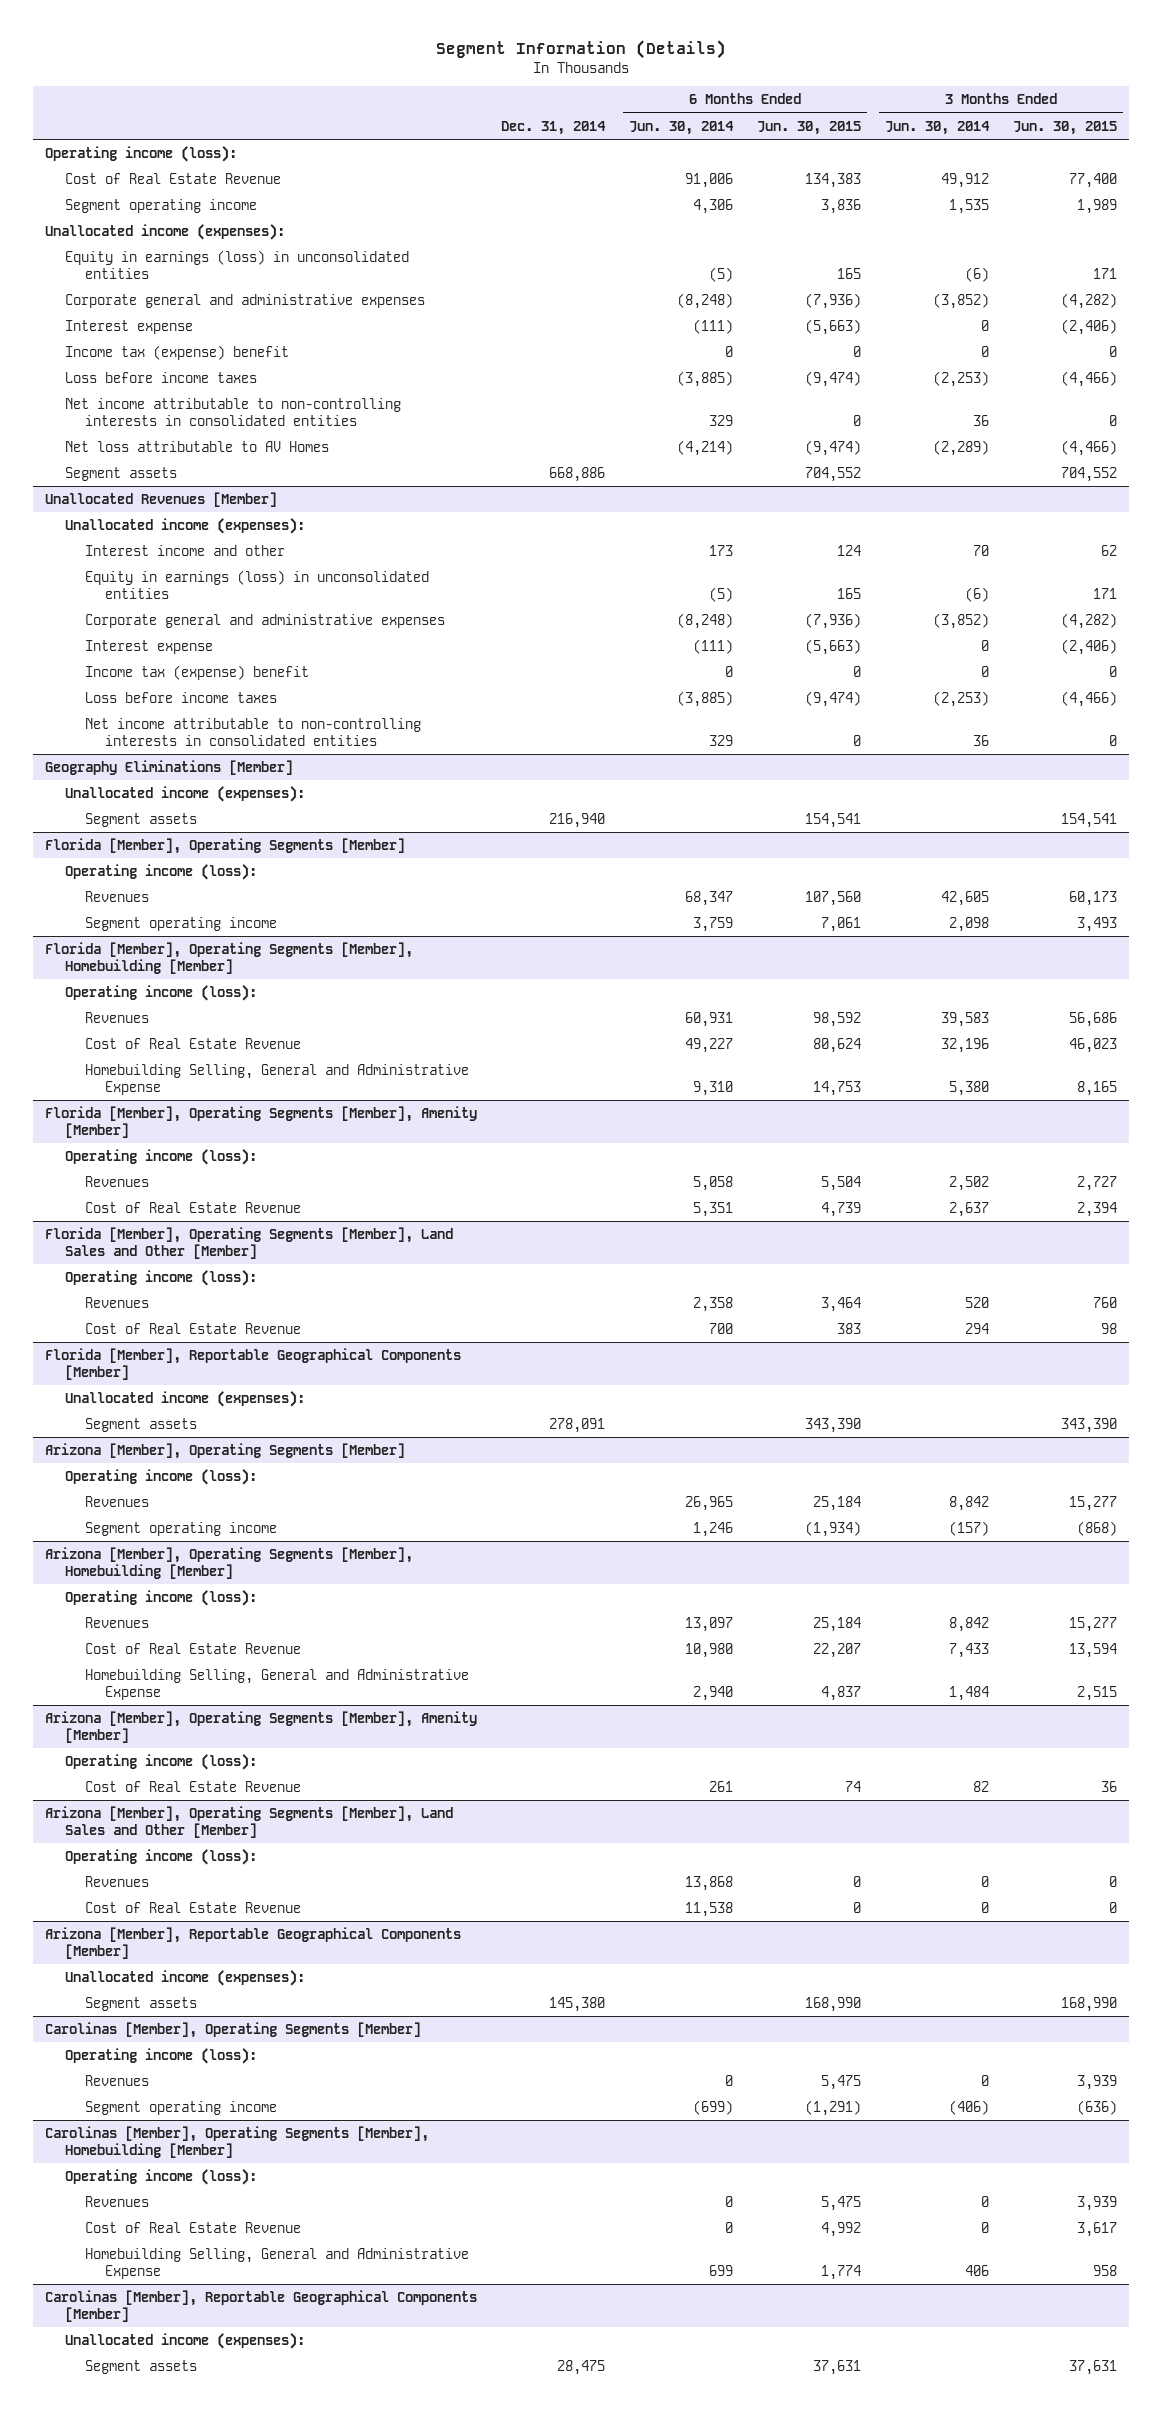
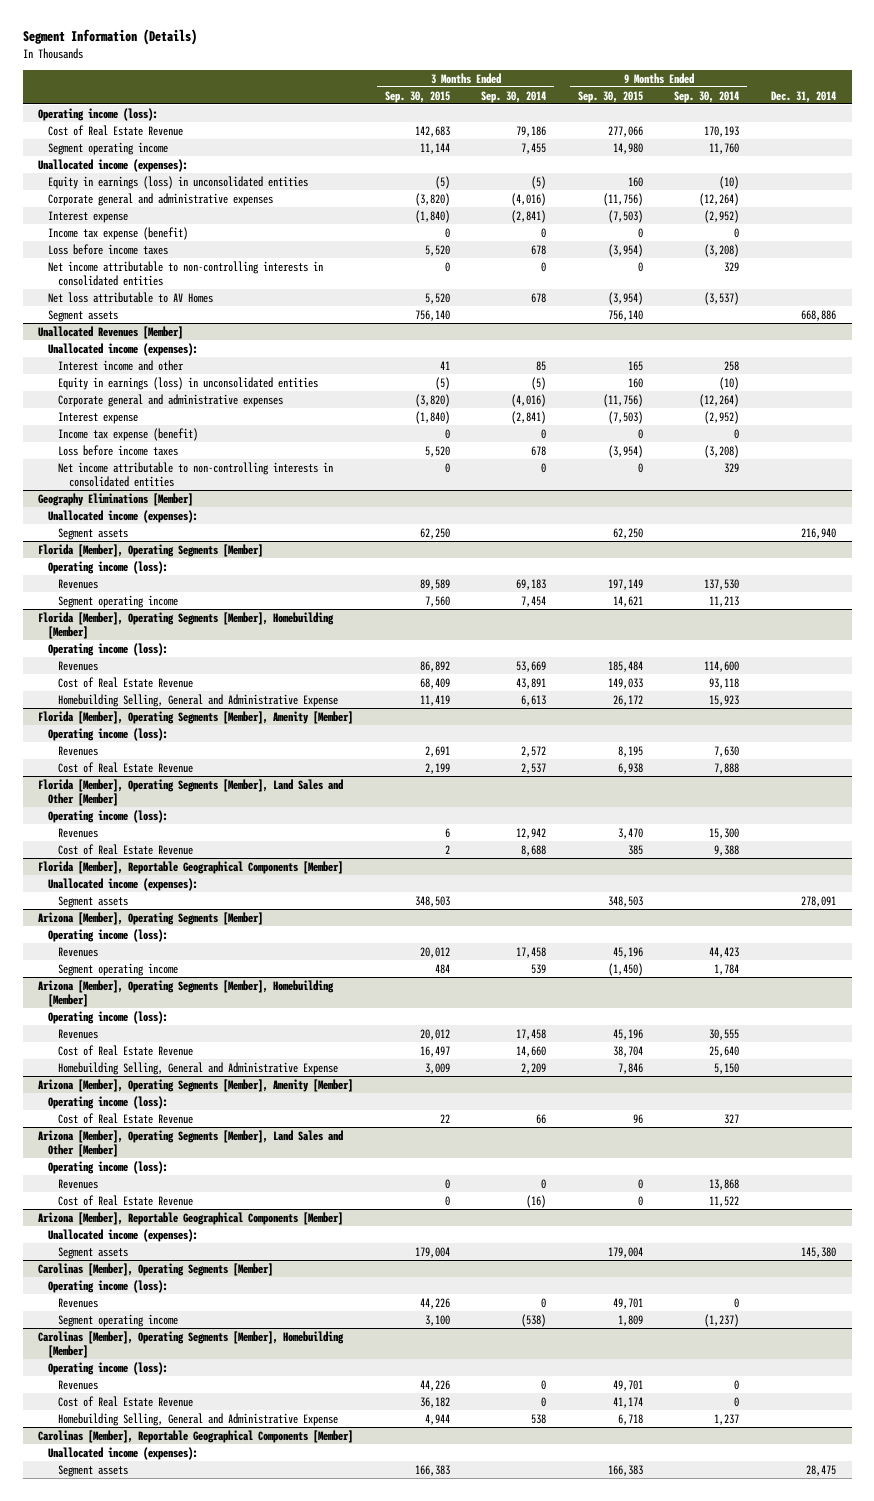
- | Dec. 31, 2014 | 6 Months Ended Jun. 30, 2014 | 6 Months Ended Jun. 30, 2015 | 3 Months Ended Jun. 30, 2014 | 3 Months Ended Jun. 30, 2015
+ | 3 Months Ended Sep. 30, 2015 | 3 Months Ended Sep. 30, 2014 | 9 Months Ended Sep. 30, 2015 | 9 Months Ended Sep. 30, 2014 | Dec. 31, 2014
- Income tax (expense) benefit | | 0 | 0 | 0 | 0
+ Income tax expense (benefit) | 0 | 0 | 0 | 0 |
@ Unallocated Revenues [Member]
- Income tax (expense) benefit | | 0 | 0 | 0 | 0
+ Income tax expense (benefit) | 0 | 0 | 0 | 0 |

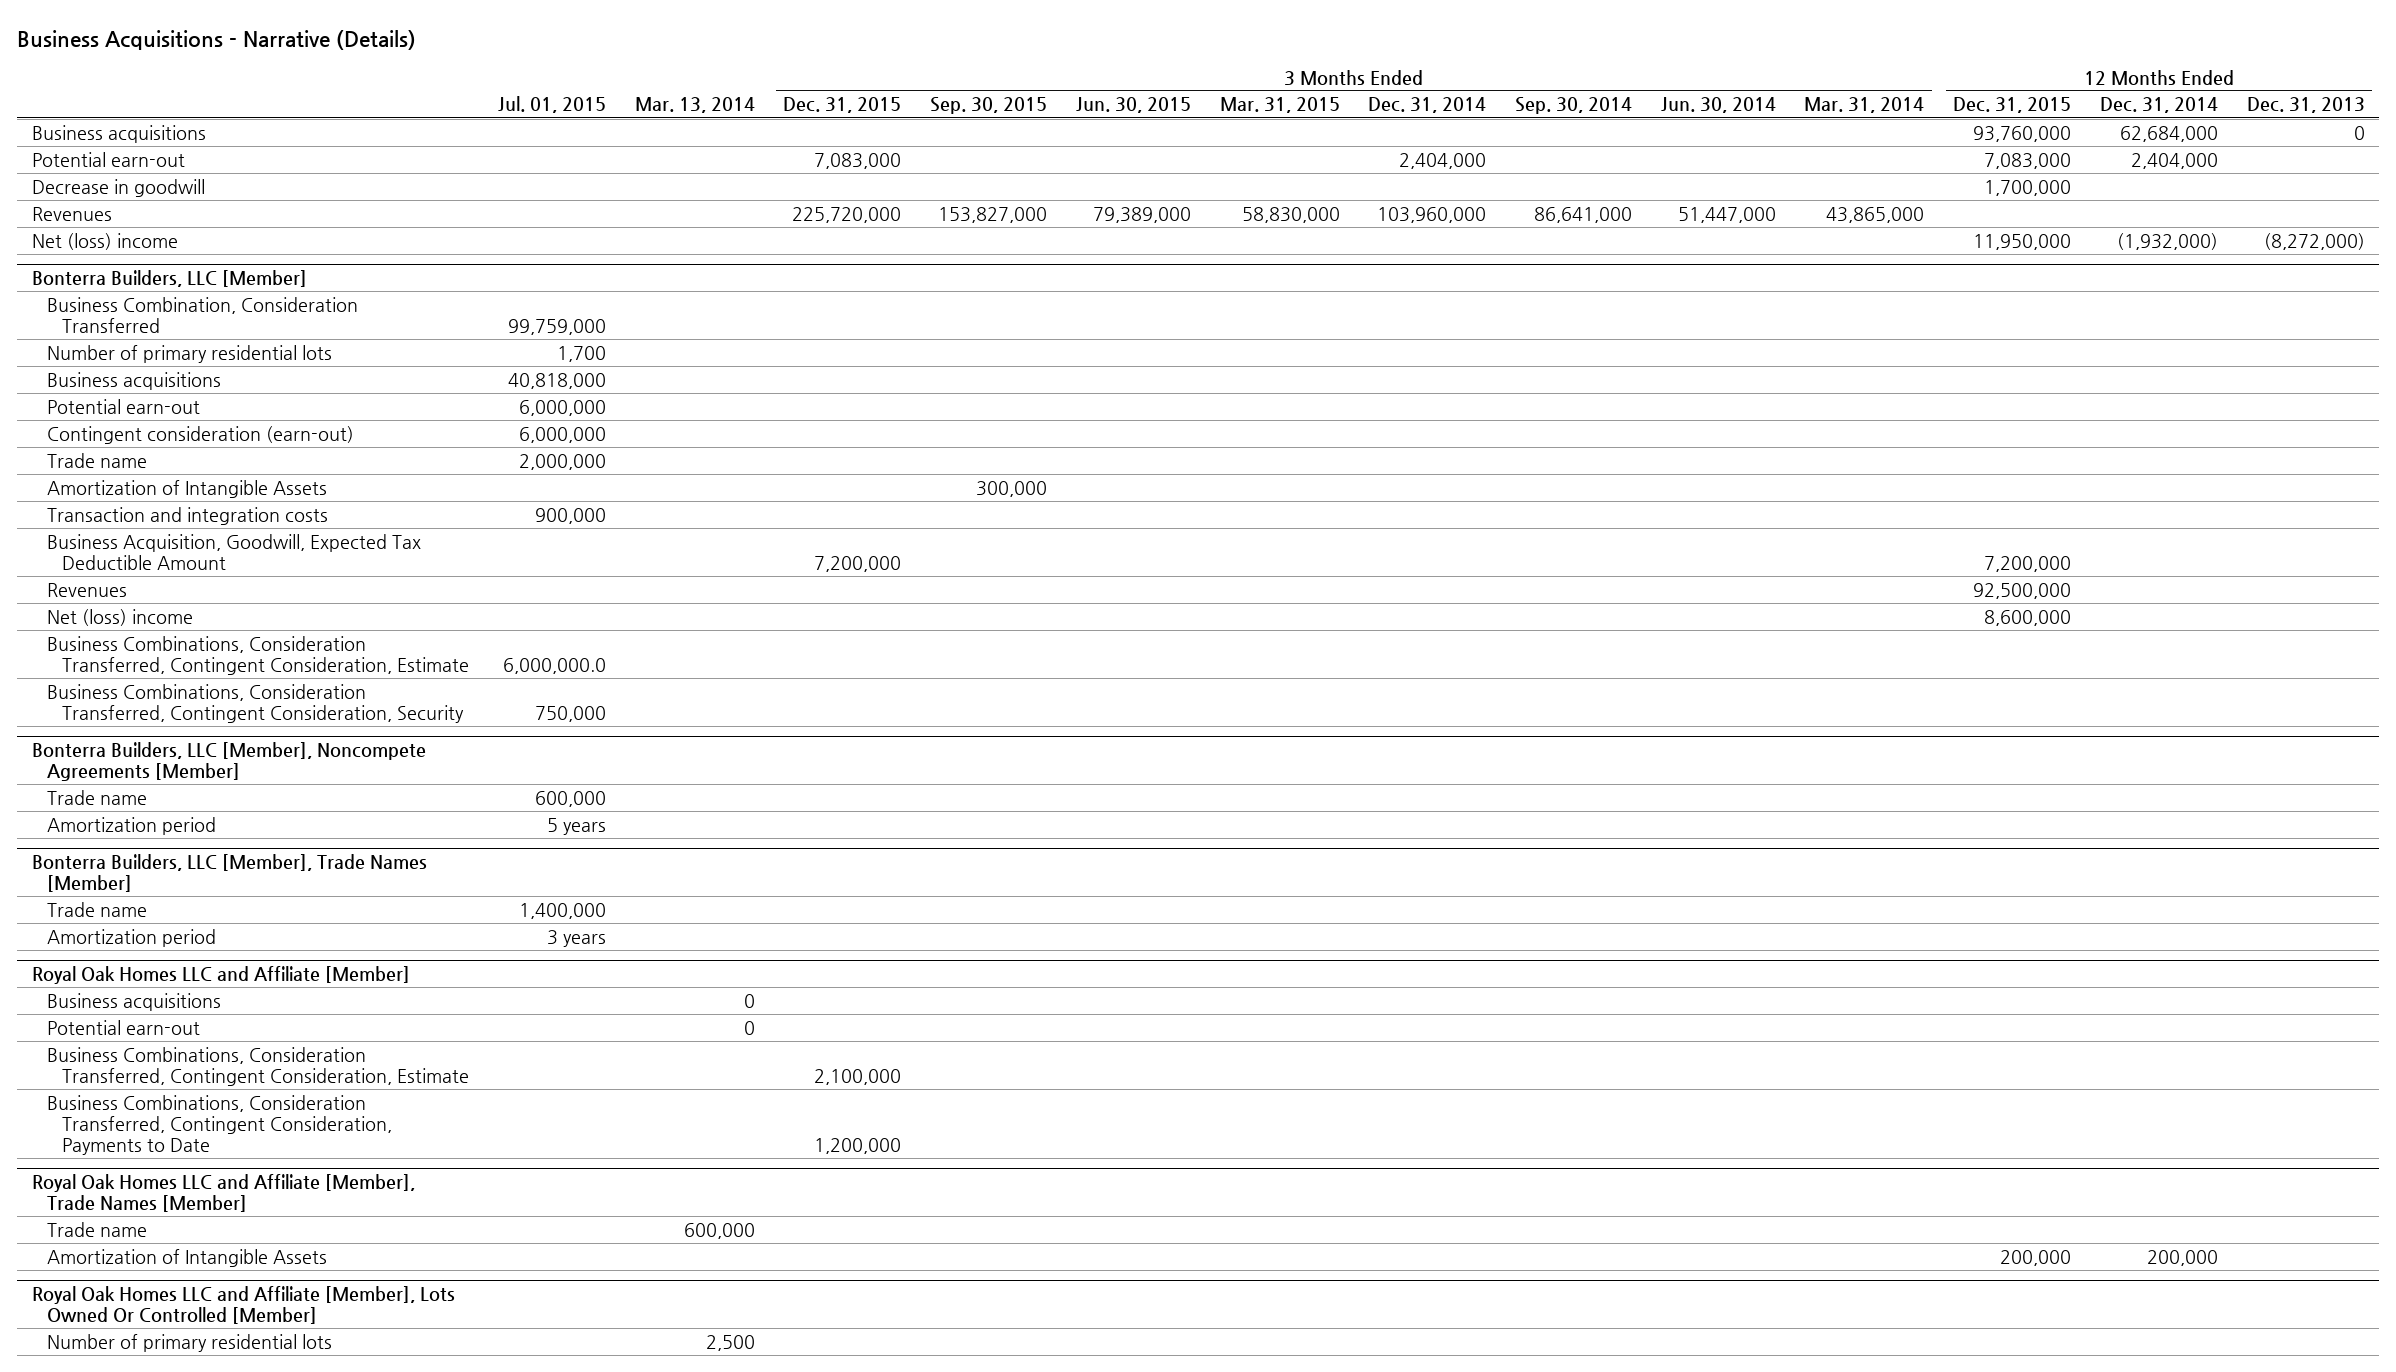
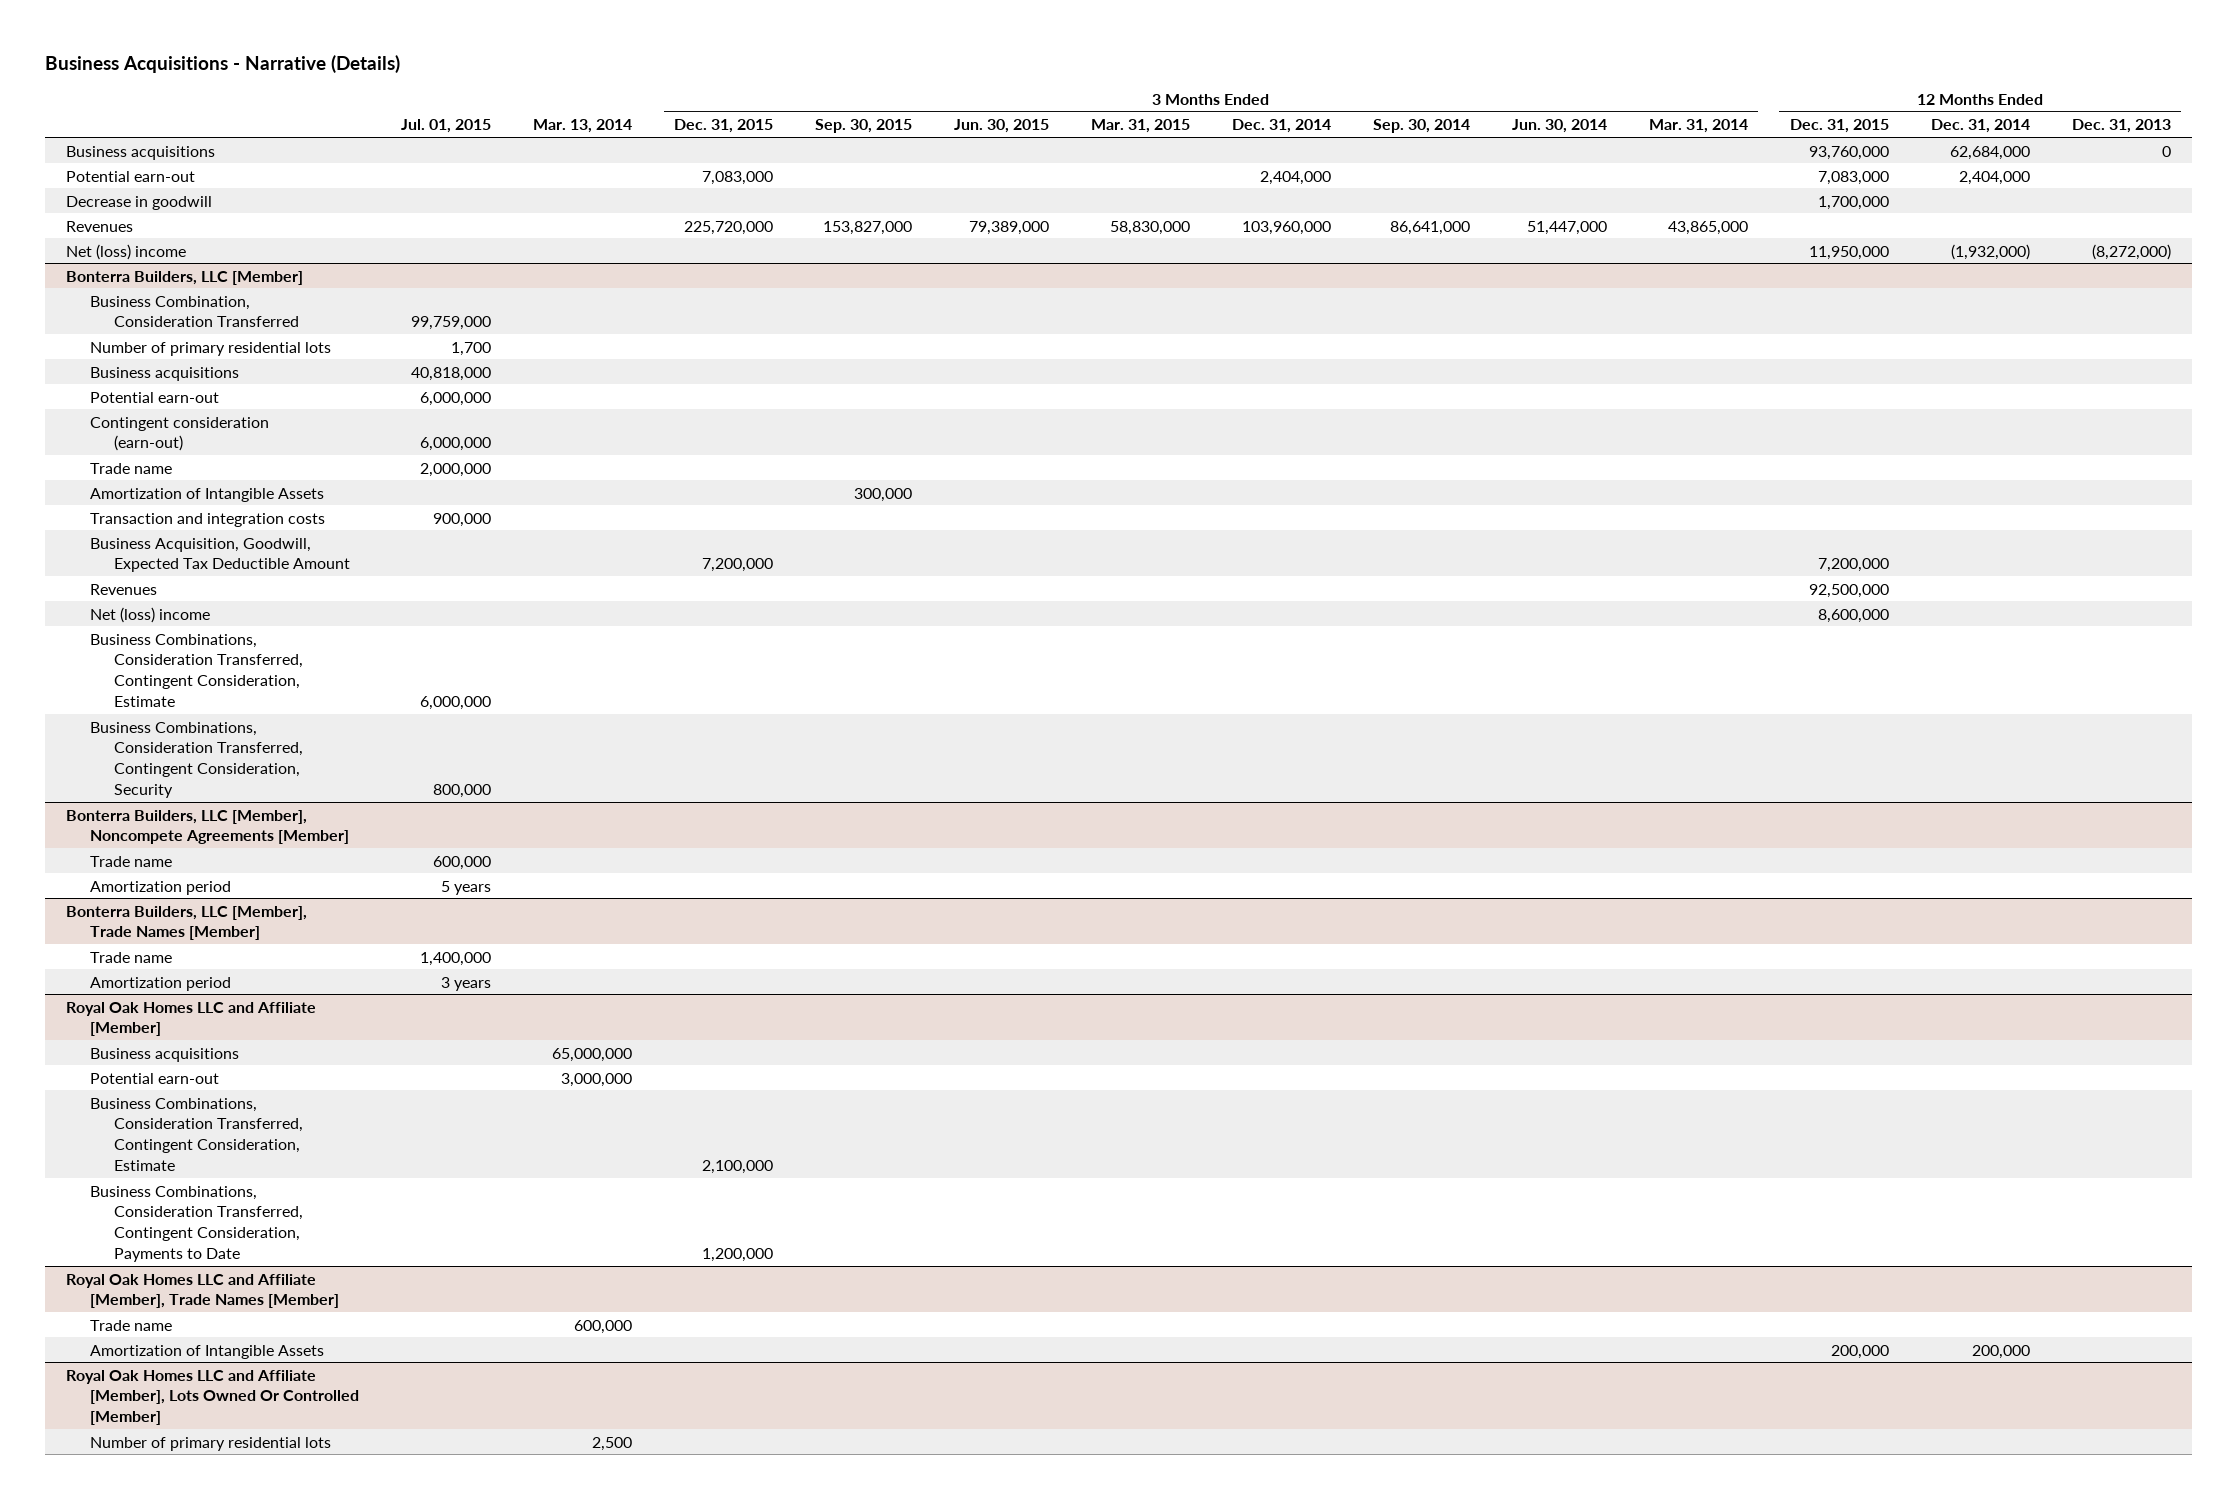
@ Bonterra Builders, LLC [Member]
- Business Combinations, Consideration Transferred, Contingent Consideration, Estimate | 6,000,000.0 | | | | | | | | | | | |
- Business Combinations, Consideration Transferred, Contingent Consideration, Security | 750,000 | | | | | | | | | | | |
+ Business Combinations, Consideration Transferred, Contingent Consideration, Estimate | 6,000,000 | | | | | | | | | | | |
+ Business Combinations, Consideration Transferred, Contingent Consideration, Security | 800,000 | | | | | | | | | | | |
@ Royal Oak Homes LLC and Affiliate [Member]
- Business acquisitions | | 0 | | | | | | | | | | |
- Potential earn-out | | 0 | | | | | | | | | | |
+ Business acquisitions | | 65,000,000 | | | | | | | | | | |
+ Potential earn-out | | 3,000,000 | | | | | | | | | | |

